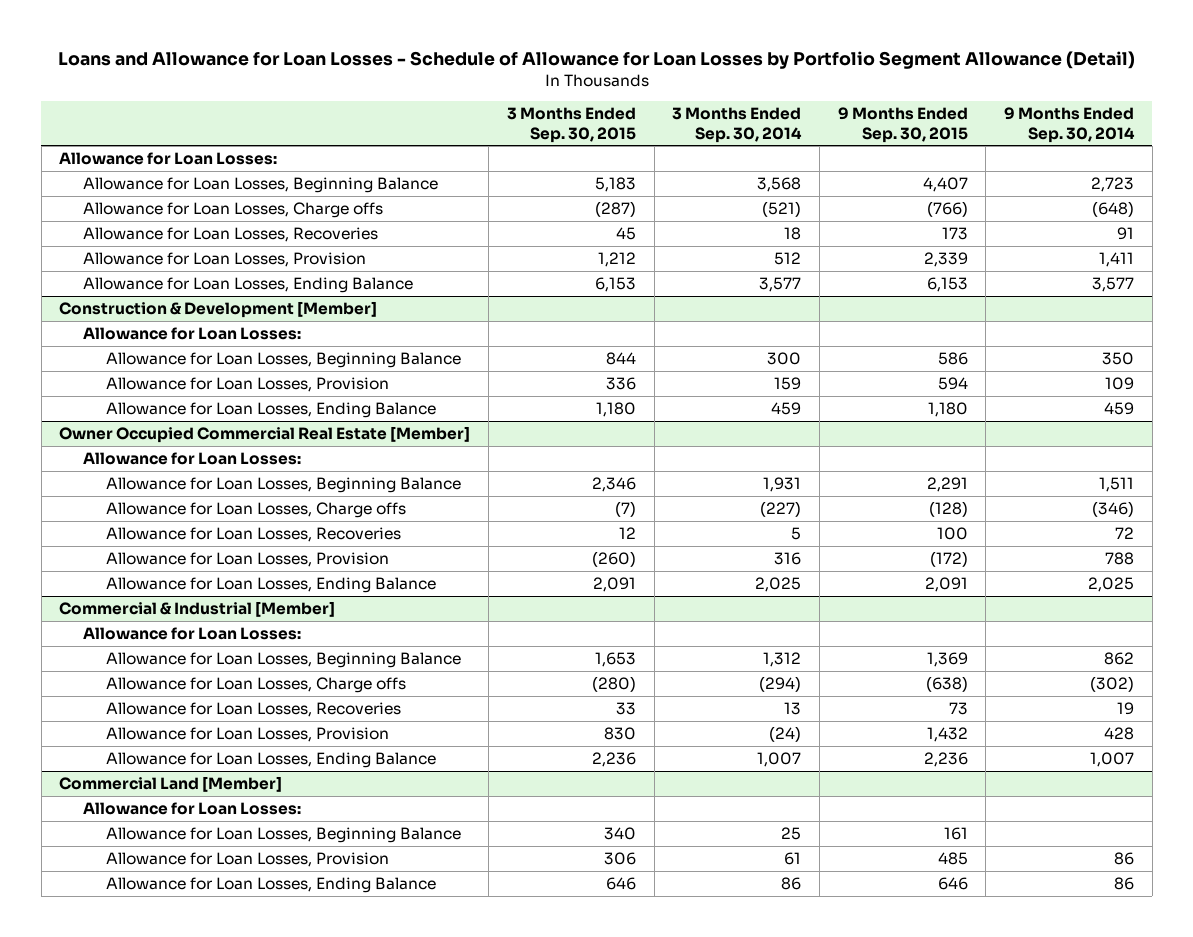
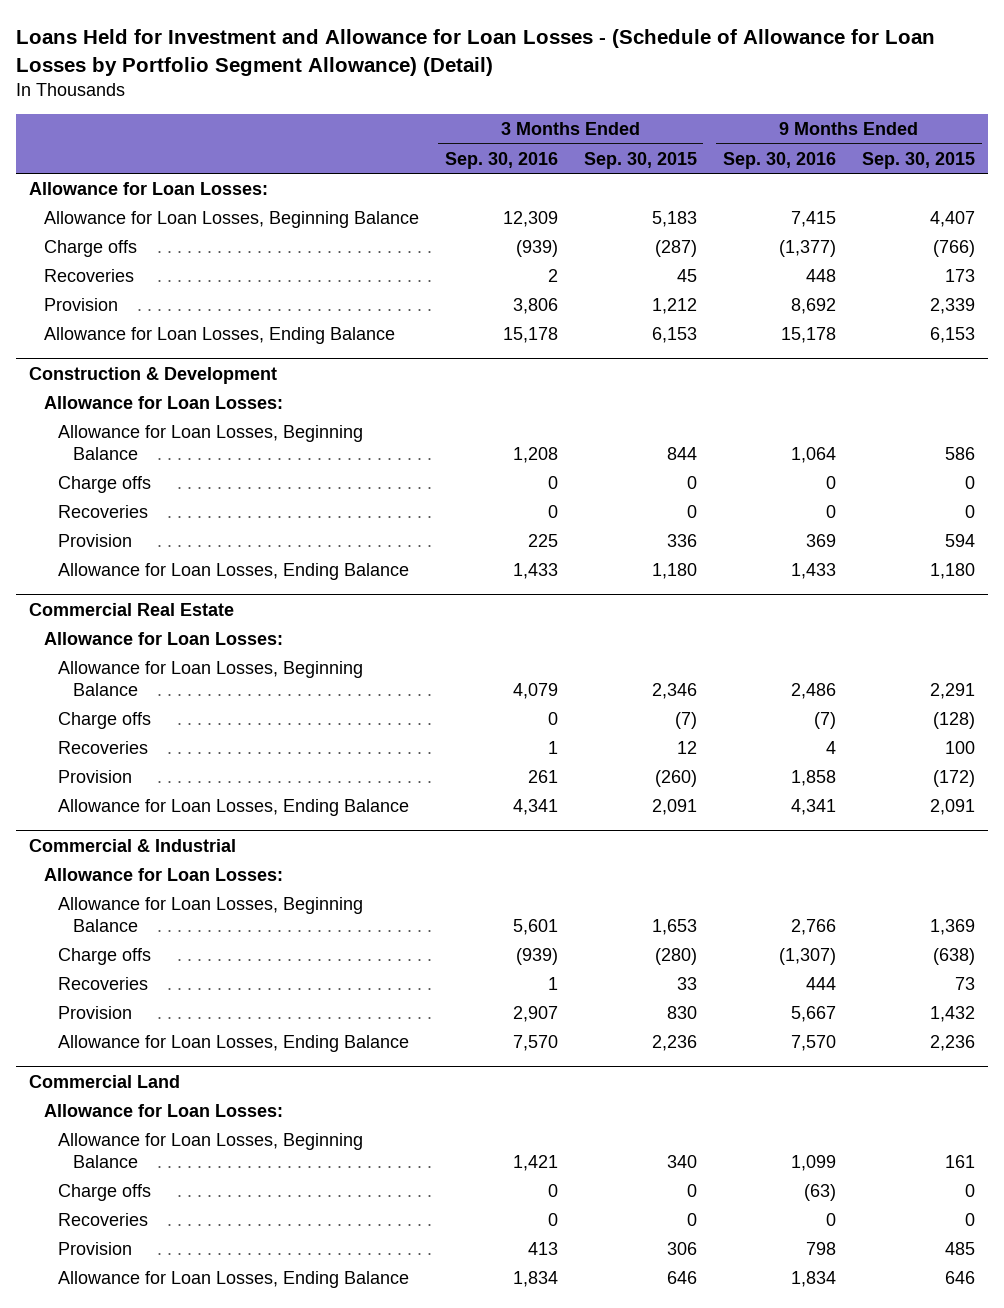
- Loans and Allowance for Loan Losses - Schedule of Allowance for Loan Losses by Portfolio Segment Allowance (Detail)
+ Loans Held for Investment and Allowance for Loan Losses - (Schedule of Allowance for Loan Losses by Portfolio Segment Allowance) (Detail)
- | 3 Months Ended Sep. 30, 2015 | 3 Months Ended Sep. 30, 2014 | 9 Months Ended Sep. 30, 2015 | 9 Months Ended Sep. 30, 2014
+ | 3 Months Ended Sep. 30, 2016 | 3 Months Ended Sep. 30, 2015 | 9 Months Ended Sep. 30, 2016 | 9 Months Ended Sep. 30, 2015
- Allowance for Loan Losses, Charge offs | (287) | (521) | (766) | (648)
- Allowance for Loan Losses, Recoveries | 45 | 18 | 173 | 91
- Allowance for Loan Losses, Provision | 1,212 | 512 | 2,339 | 1,411
+ Charge offs | (939) | (287) | (1,377) | (766)
+ Recoveries | 2 | 45 | 448 | 173
+ Provision | 3,806 | 1,212 | 8,692 | 2,339
- Construction & Development [Member]
+ Construction & Development
- Allowance for Loan Losses, Provision | 336 | 159 | 594 | 109
+ Charge offs | 0 | 0 | 0 | 0
+ Recoveries | 0 | 0 | 0 | 0
+ Provision | 225 | 336 | 369 | 594
- Owner Occupied Commercial Real Estate [Member]
+ Commercial Real Estate
- Allowance for Loan Losses, Charge offs | (7) | (227) | (128) | (346)
- Allowance for Loan Losses, Recoveries | 12 | 5 | 100 | 72
- Allowance for Loan Losses, Provision | (260) | 316 | (172) | 788
+ Charge offs | 0 | (7) | (7) | (128)
+ Recoveries | 1 | 12 | 4 | 100
+ Provision | 261 | (260) | 1,858 | (172)
- Commercial & Industrial [Member]
+ Commercial & Industrial
- Allowance for Loan Losses, Charge offs | (280) | (294) | (638) | (302)
- Allowance for Loan Losses, Recoveries | 33 | 13 | 73 | 19
- Allowance for Loan Losses, Provision | 830 | (24) | 1,432 | 428
+ Charge offs | (939) | (280) | (1,307) | (638)
+ Recoveries | 1 | 33 | 444 | 73
+ Provision | 2,907 | 830 | 5,667 | 1,432
- Commercial Land [Member]
+ Commercial Land
- Allowance for Loan Losses, Provision | 306 | 61 | 485 | 86
+ Charge offs | 0 | 0 | (63) | 0
+ Recoveries | 0 | 0 | 0 | 0
+ Provision | 413 | 306 | 798 | 485

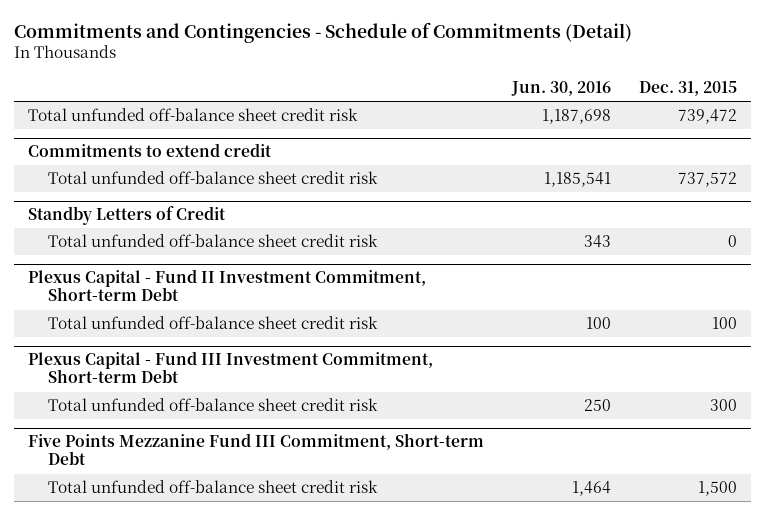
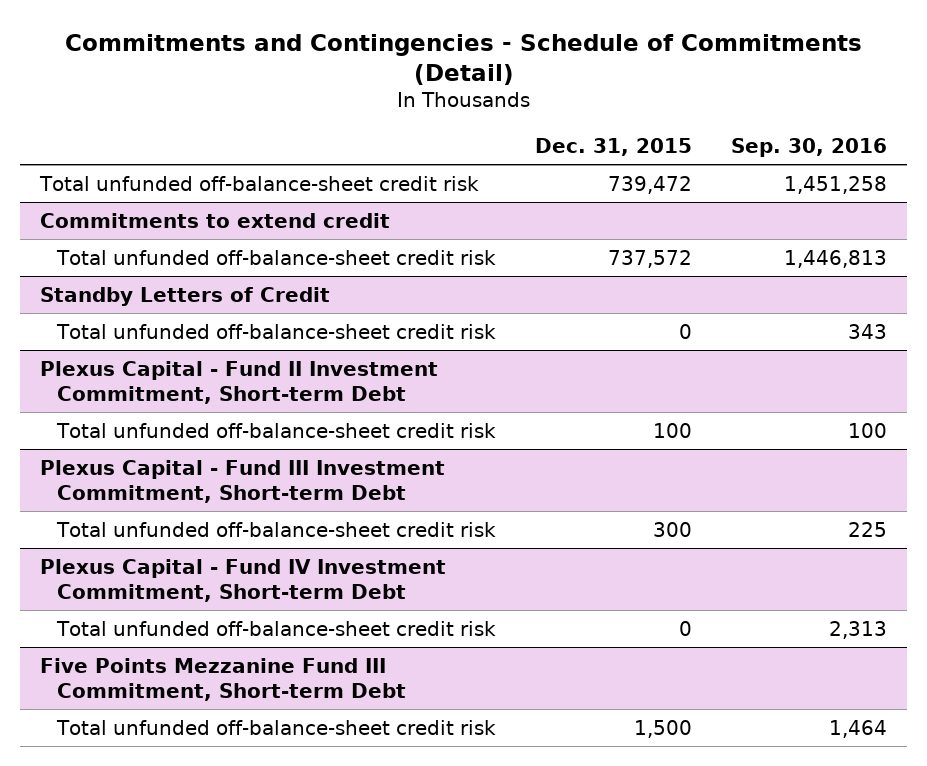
- | Jun. 30, 2016 | Dec. 31, 2015
+ | Dec. 31, 2015 | Sep. 30, 2016
- Total unfunded off-balance sheet credit risk | 1,187,698 | 739,472
+ Total unfunded off-balance-sheet credit risk | 739,472 | 1,451,258
@ Commitments to extend credit
- Total unfunded off-balance sheet credit risk | 1,185,541 | 737,572
+ Total unfunded off-balance-sheet credit risk | 737,572 | 1,446,813
@ Standby Letters of Credit
- Total unfunded off-balance sheet credit risk | 343 | 0
+ Total unfunded off-balance-sheet credit risk | 0 | 343
@ Plexus Capital - Fund II Investment Commitment, Short-term Debt
- Total unfunded off-balance sheet credit risk | 100 | 100
+ Total unfunded off-balance-sheet credit risk | 100 | 100
@ Plexus Capital - Fund III Investment Commitment, Short-term Debt
- Total unfunded off-balance sheet credit risk | 250 | 300
+ Total unfunded off-balance-sheet credit risk | 300 | 225
+ Plexus Capital - Fund IV Investment Commitment, Short-term Debt
+ Total unfunded off-balance-sheet credit risk | 0 | 2,313
@ Five Points Mezzanine Fund III Commitment, Short-term Debt
- Total unfunded off-balance sheet credit risk | 1,464 | 1,500
+ Total unfunded off-balance-sheet credit risk | 1,500 | 1,464

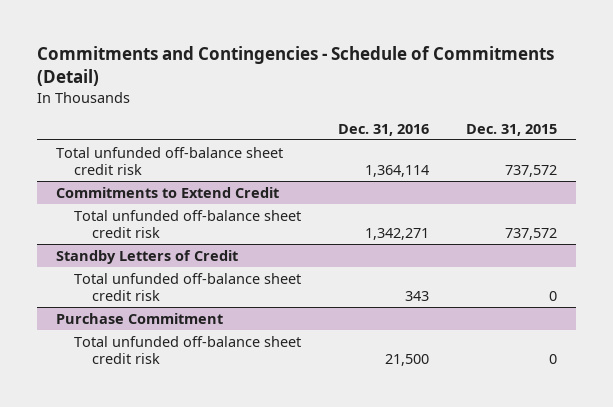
- | Dec. 31, 2015 | Sep. 30, 2016
+ | Dec. 31, 2016 | Dec. 31, 2015
- Total unfunded off-balance-sheet credit risk | 739,472 | 1,451,258
- Commitments to extend credit
- Total unfunded off-balance-sheet credit risk | 737,572 | 1,446,813
+ Total unfunded off-balance sheet credit risk | 1,364,114 | 737,572
+ Commitments to Extend Credit
+ Total unfunded off-balance sheet credit risk | 1,342,271 | 737,572
@ Standby Letters of Credit
- Total unfunded off-balance-sheet credit risk | 0 | 343
- Plexus Capital - Fund II Investment Commitment, Short-term Debt
- Total unfunded off-balance-sheet credit risk | 100 | 100
- Plexus Capital - Fund III Investment Commitment, Short-term Debt
- Total unfunded off-balance-sheet credit risk | 300 | 225
- Plexus Capital - Fund IV Investment Commitment, Short-term Debt
- Total unfunded off-balance-sheet credit risk | 0 | 2,313
- Five Points Mezzanine Fund III Commitment, Short-term Debt
- Total unfunded off-balance-sheet credit risk | 1,500 | 1,464
@ Standby Letters of Credit
+ Total unfunded off-balance sheet credit risk | 343 | 0
+ Purchase Commitment
+ Total unfunded off-balance sheet credit risk | 21,500 | 0

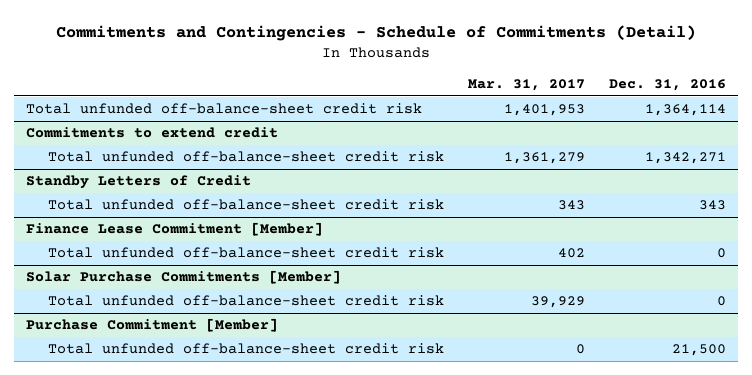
- | Dec. 31, 2016 | Dec. 31, 2015
+ | Mar. 31, 2017 | Dec. 31, 2016
- Total unfunded off-balance sheet credit risk | 1,364,114 | 737,572
- Commitments to Extend Credit
- Total unfunded off-balance sheet credit risk | 1,342,271 | 737,572
+ Total unfunded off-balance-sheet credit risk | 1,401,953 | 1,364,114
+ Commitments to extend credit
+ Total unfunded off-balance-sheet credit risk | 1,361,279 | 1,342,271
@ Standby Letters of Credit
- Total unfunded off-balance sheet credit risk | 343 | 0
- Purchase Commitment
- Total unfunded off-balance sheet credit risk | 21,500 | 0
@ Standby Letters of Credit
+ Total unfunded off-balance-sheet credit risk | 343 | 343
+ Finance Lease Commitment [Member]
+ Total unfunded off-balance-sheet credit risk | 402 | 0
+ Solar Purchase Commitments [Member]
+ Total unfunded off-balance-sheet credit risk | 39,929 | 0
+ Purchase Commitment [Member]
+ Total unfunded off-balance-sheet credit risk | 0 | 21,500

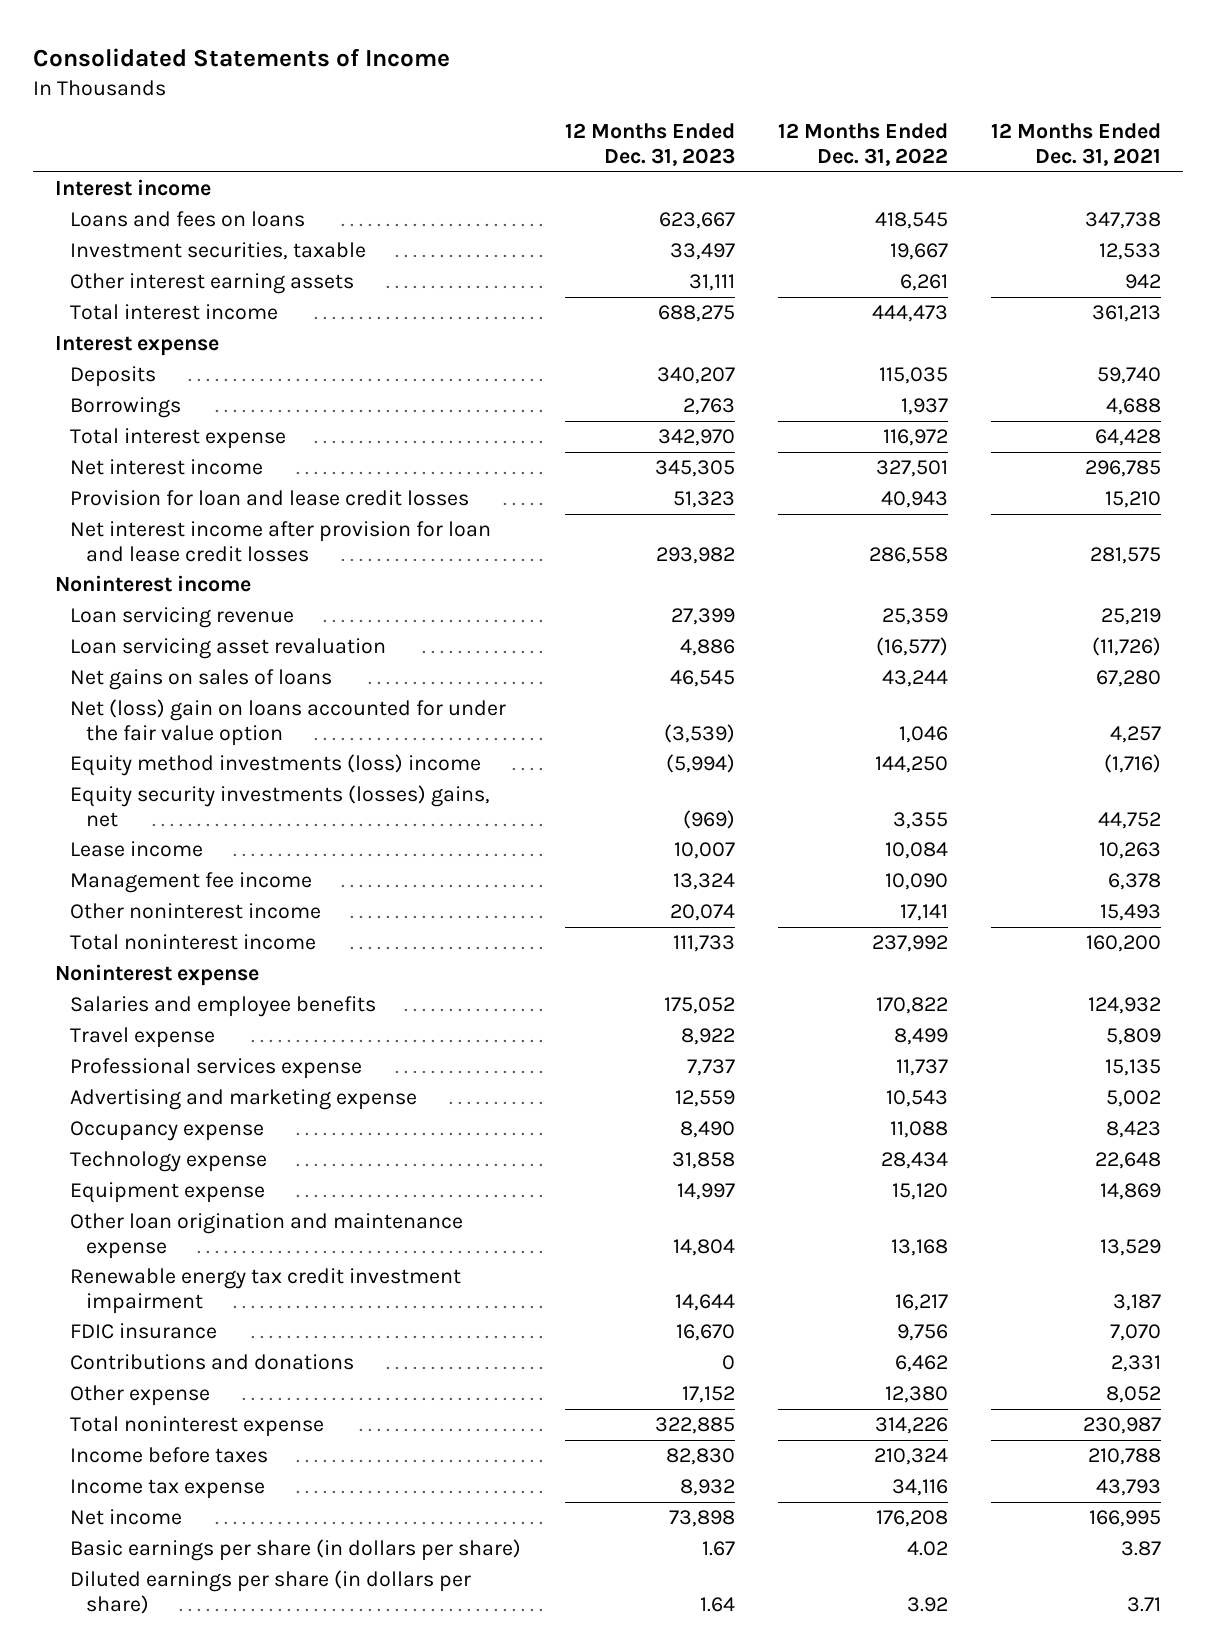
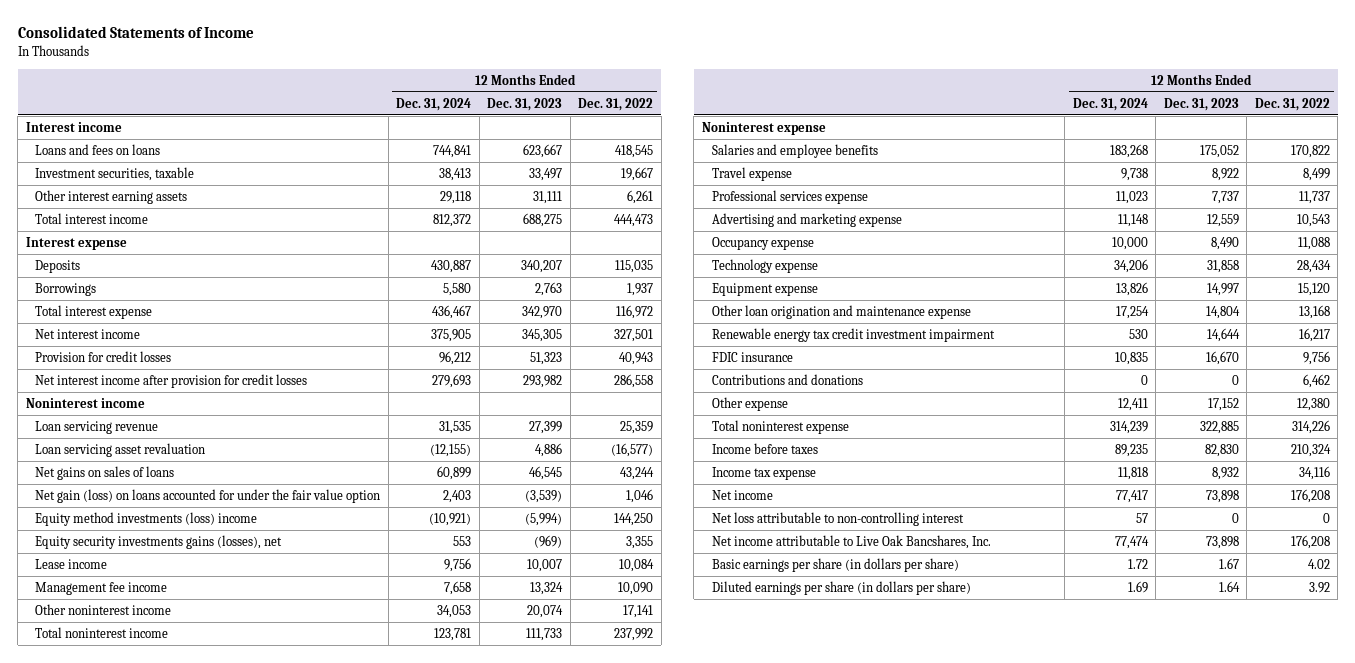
- | 12 Months Ended Dec. 31, 2023 | 12 Months Ended Dec. 31, 2022 | 12 Months Ended Dec. 31, 2021
+ | 12 Months Ended Dec. 31, 2024 | 12 Months Ended Dec. 31, 2023 | 12 Months Ended Dec. 31, 2022
- Provision for loan and lease credit losses | 51,323 | 40,943 | 15,210
- Net interest income after provision for loan and lease credit losses | 293,982 | 286,558 | 281,575
+ Provision for credit losses | 96,212 | 51,323 | 40,943
+ Net interest income after provision for credit losses | 279,693 | 293,982 | 286,558
- Net (loss) gain on loans accounted for under the fair value option | (3,539) | 1,046 | 4,257
+ Net gain (loss) on loans accounted for under the fair value option | 2,403 | (3,539) | 1,046
- Equity security investments (losses) gains, net | (969) | 3,355 | 44,752
+ Equity security investments gains (losses), net | 553 | (969) | 3,355
+ Net loss attributable to non-controlling interest | 57 | 0 | 0
+ Net income attributable to Live Oak Bancshares, Inc. | 77,474 | 73,898 | 176,208

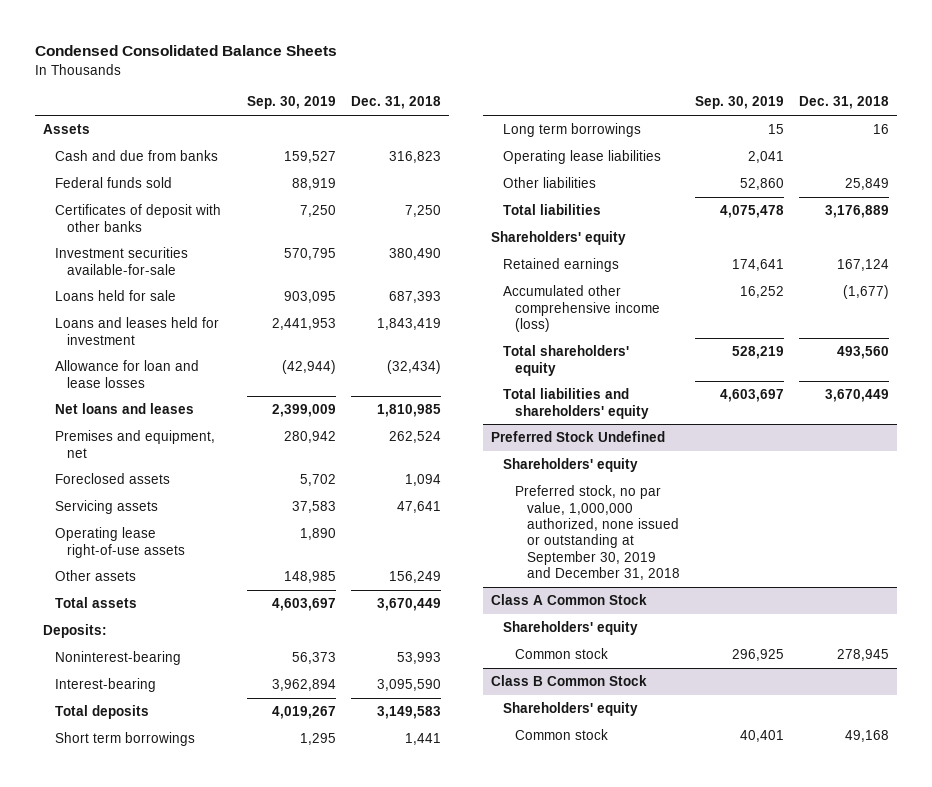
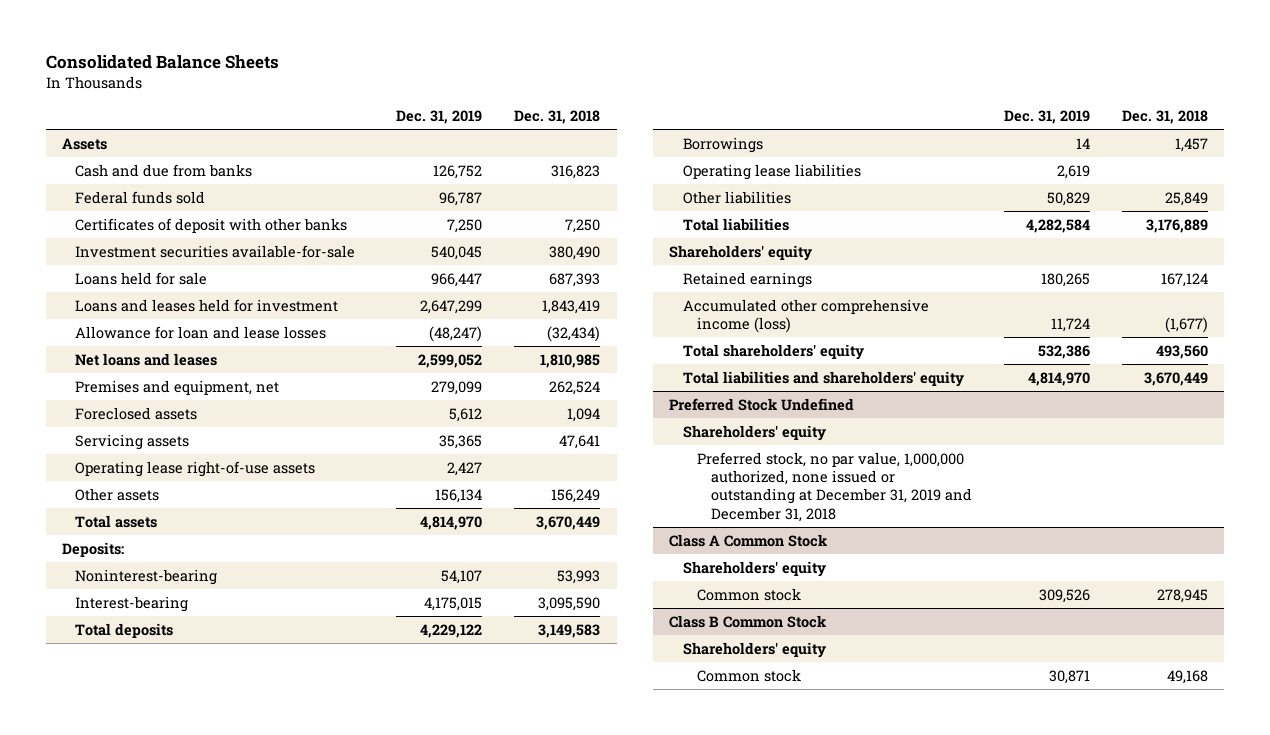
- Condensed Consolidated Balance Sheets
+ Consolidated Balance Sheets
- | Sep. 30, 2019 | Dec. 31, 2018
+ | Dec. 31, 2019 | Dec. 31, 2018
- Short term borrowings | 1,295 | 1,441
- Long term borrowings | 15 | 16
+ Borrowings | 14 | 1,457
@ Preferred Stock Undefined
- Preferred stock, no par value, 1,000,000 authorized, none issued or outstanding at September 30, 2019 and December 31, 2018
+ Preferred stock, no par value, 1,000,000 authorized, none issued or outstanding at December 31, 2019 and December 31, 2018

